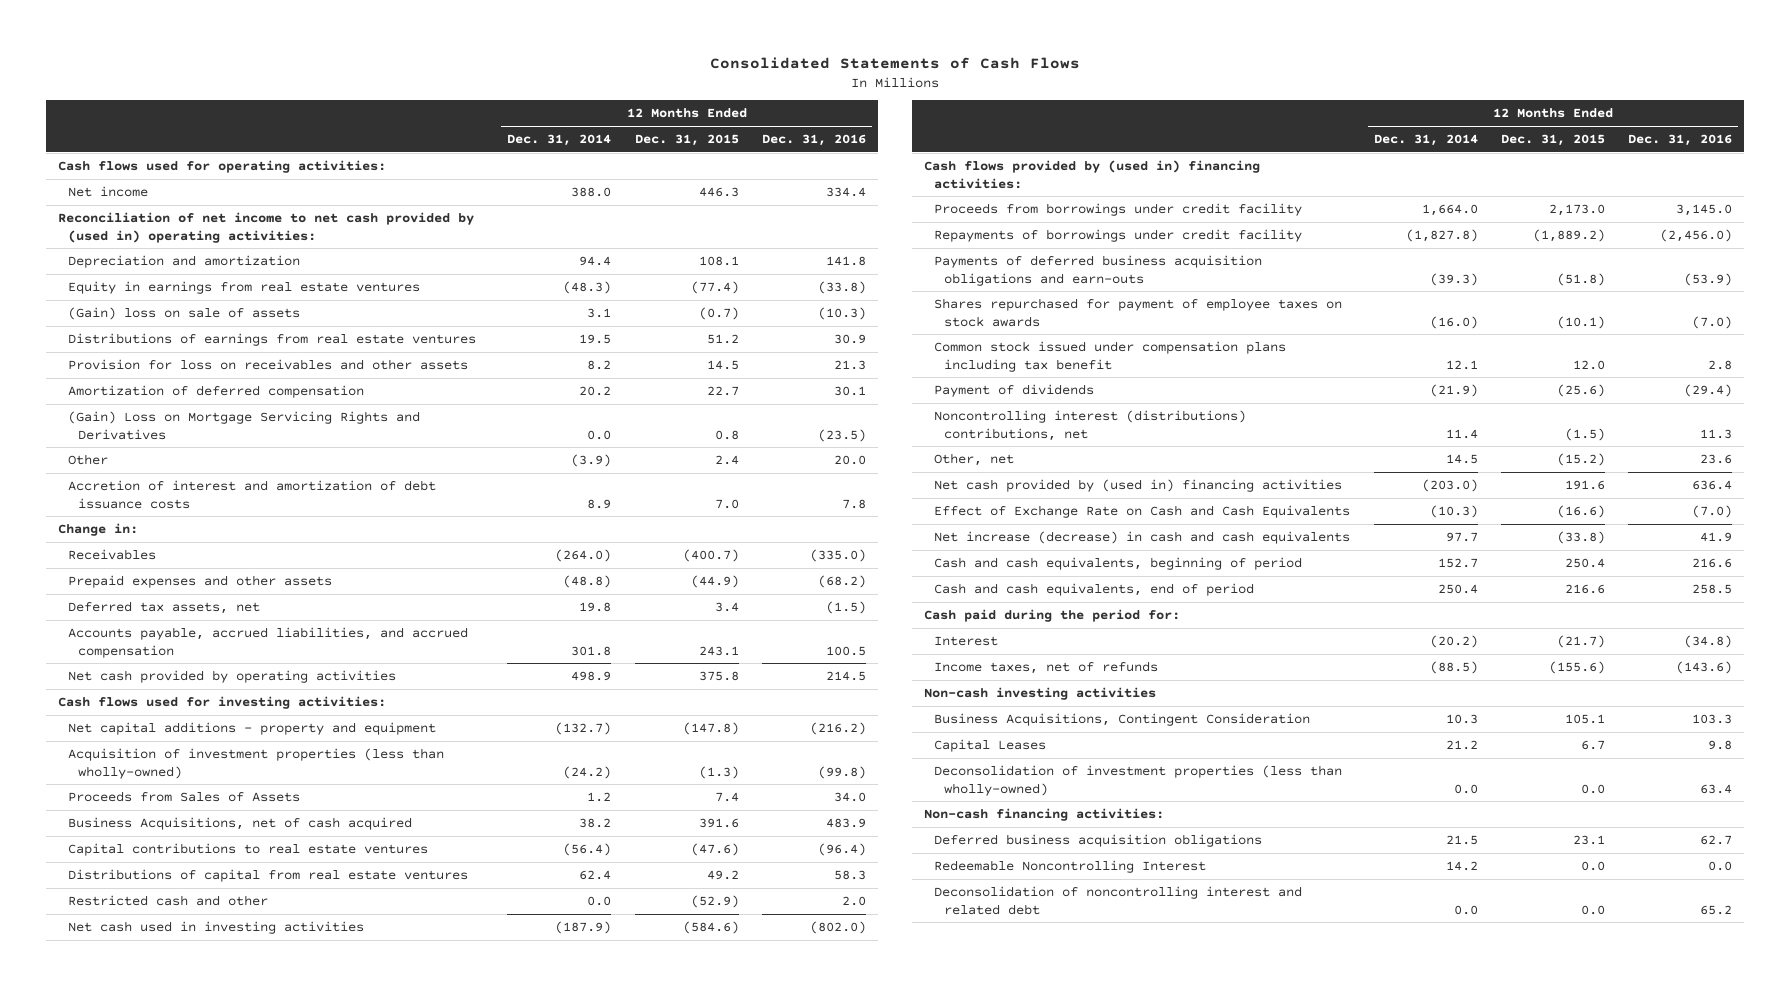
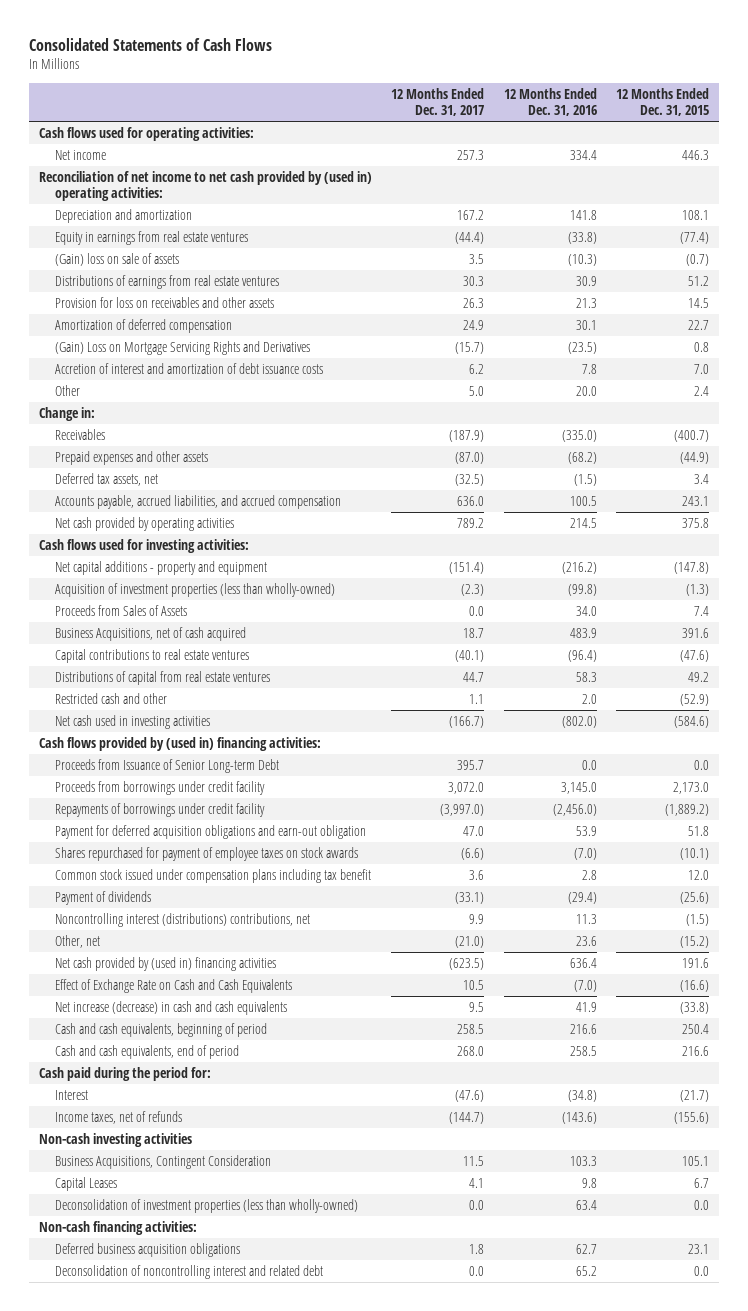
- | 12 Months Ended Dec. 31, 2014 | 12 Months Ended Dec. 31, 2015 | 12 Months Ended Dec. 31, 2016
+ | 12 Months Ended Dec. 31, 2017 | 12 Months Ended Dec. 31, 2016 | 12 Months Ended Dec. 31, 2015
moved down: Other | 5.0 | 20.0 | 2.4
+ Proceeds from Issuance of Senior Long-term Debt | 395.7 | 0.0 | 0.0
- Payments of deferred business acquisition obligations and earn-outs | (39.3) | (51.8) | (53.9)
+ Payment for deferred acquisition obligations and earn-out obligation | 47.0 | 53.9 | 51.8
- Redeemable Noncontrolling Interest | 14.2 | 0.0 | 0.0

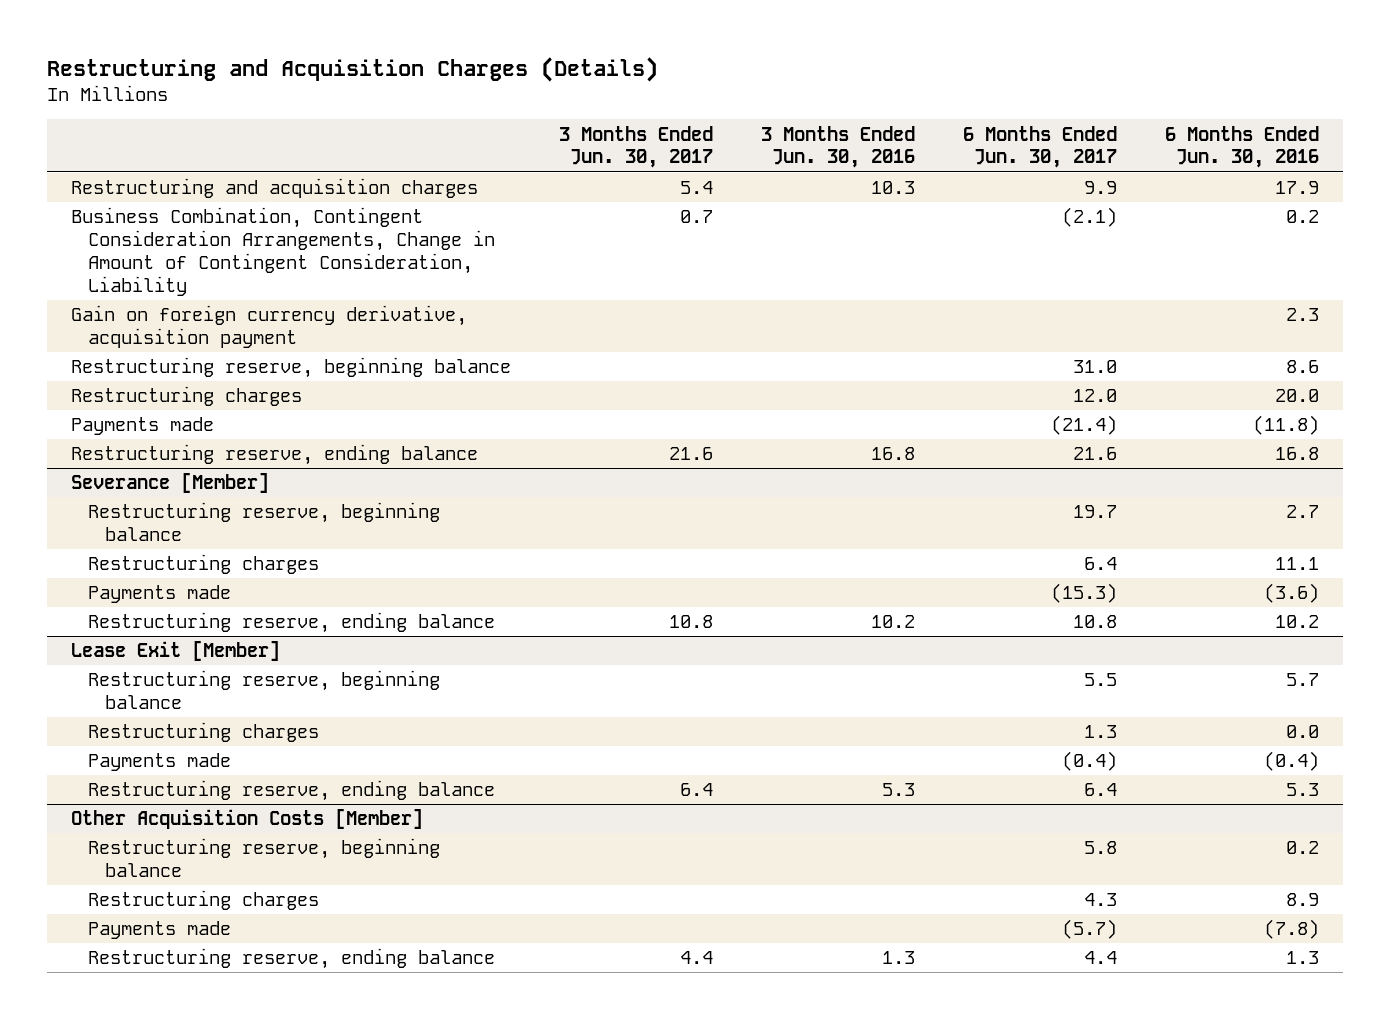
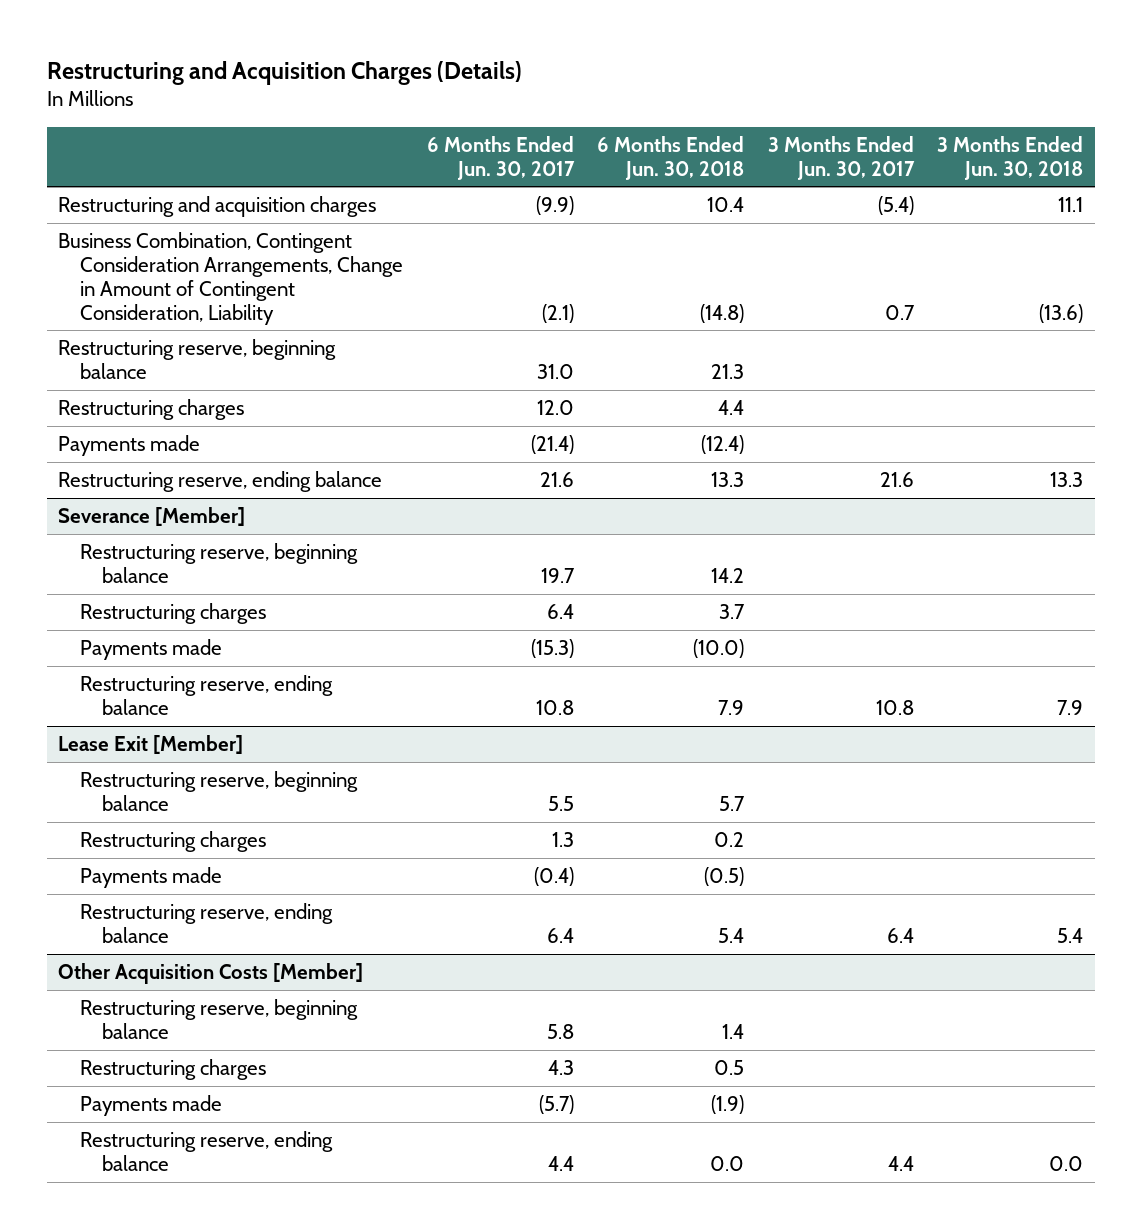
- | 3 Months Ended Jun. 30, 2017 | 3 Months Ended Jun. 30, 2016 | 6 Months Ended Jun. 30, 2017 | 6 Months Ended Jun. 30, 2016
+ | 6 Months Ended Jun. 30, 2017 | 6 Months Ended Jun. 30, 2018 | 3 Months Ended Jun. 30, 2017 | 3 Months Ended Jun. 30, 2018
- Restructuring and acquisition charges | 5.4 | 10.3 | 9.9 | 17.9
+ Restructuring and acquisition charges | (9.9) | 10.4 | (5.4) | 11.1
- Gain on foreign currency derivative, acquisition payment | | | | 2.3

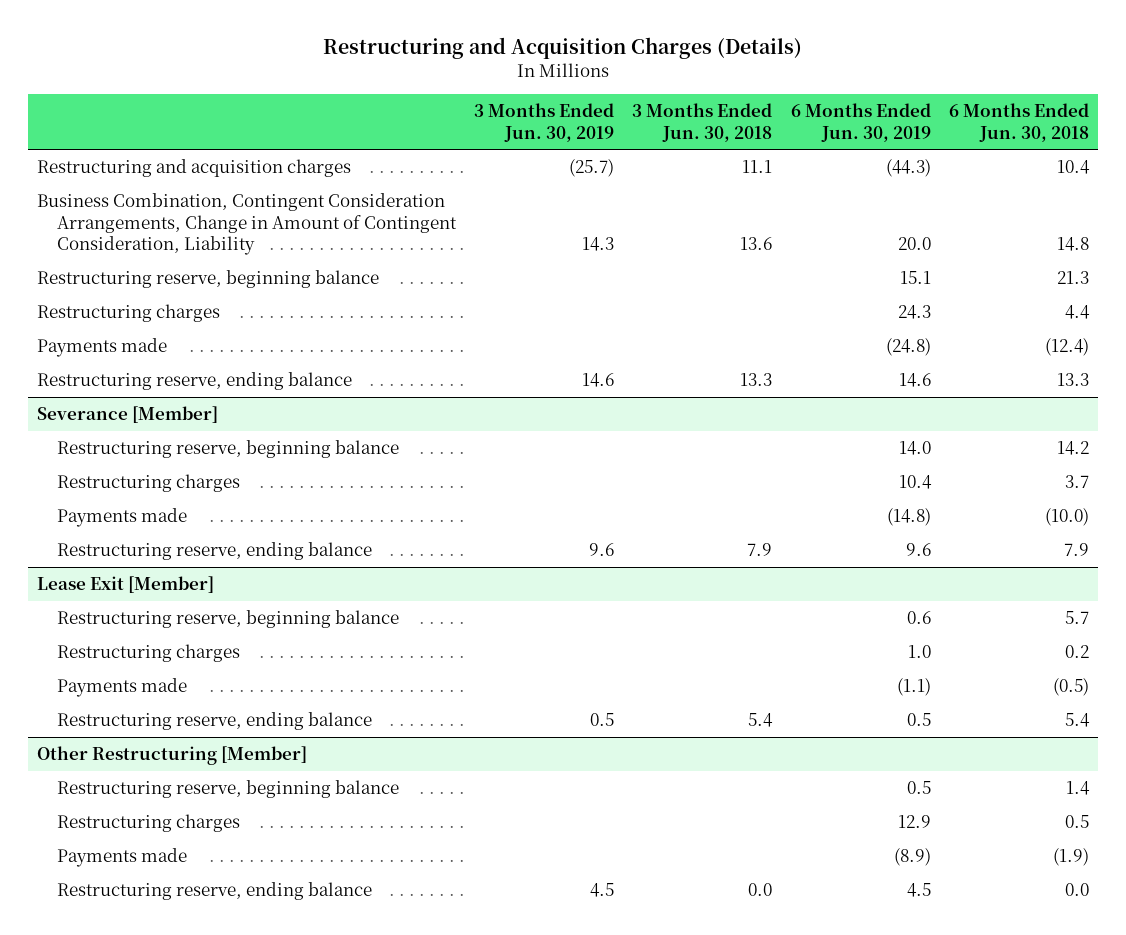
- | 6 Months Ended Jun. 30, 2017 | 6 Months Ended Jun. 30, 2018 | 3 Months Ended Jun. 30, 2017 | 3 Months Ended Jun. 30, 2018
+ | 3 Months Ended Jun. 30, 2019 | 3 Months Ended Jun. 30, 2018 | 6 Months Ended Jun. 30, 2019 | 6 Months Ended Jun. 30, 2018
- Business Combination, Contingent Consideration Arrangements, Change in Amount of Contingent Consideration, Liability | (2.1) | (14.8) | 0.7 | (13.6)
+ Business Combination, Contingent Consideration Arrangements, Change in Amount of Contingent Consideration, Liability | 14.3 | 13.6 | 20.0 | 14.8
- Other Acquisition Costs [Member]
+ Other Restructuring [Member]

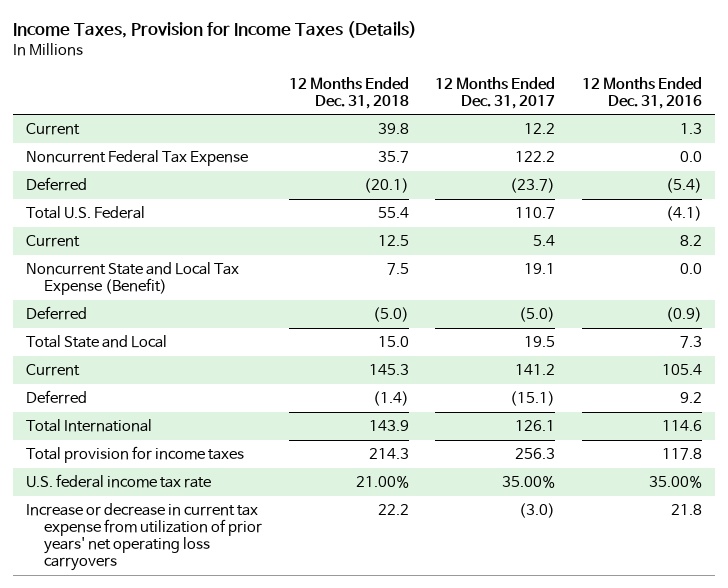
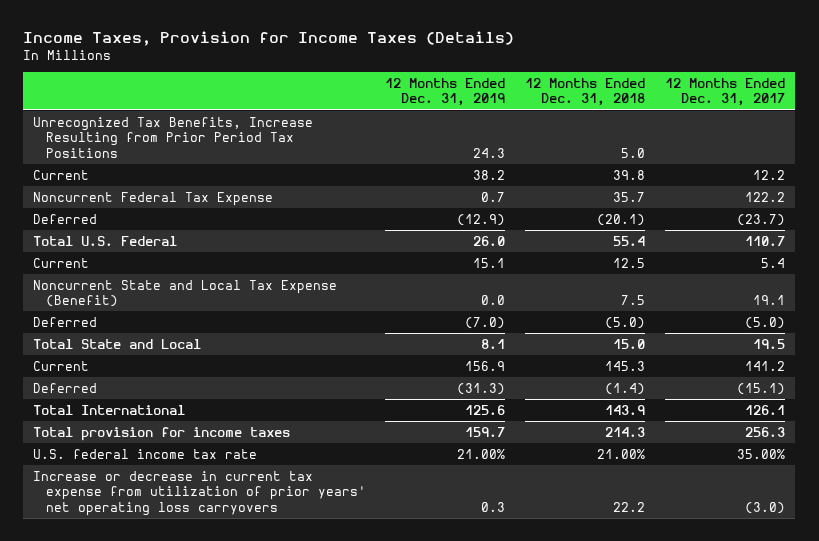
- | 12 Months Ended Dec. 31, 2018 | 12 Months Ended Dec. 31, 2017 | 12 Months Ended Dec. 31, 2016
+ | 12 Months Ended Dec. 31, 2019 | 12 Months Ended Dec. 31, 2018 | 12 Months Ended Dec. 31, 2017
+ Unrecognized Tax Benefits, Increase Resulting from Prior Period Tax Positions | 24.3 | 5.0 |

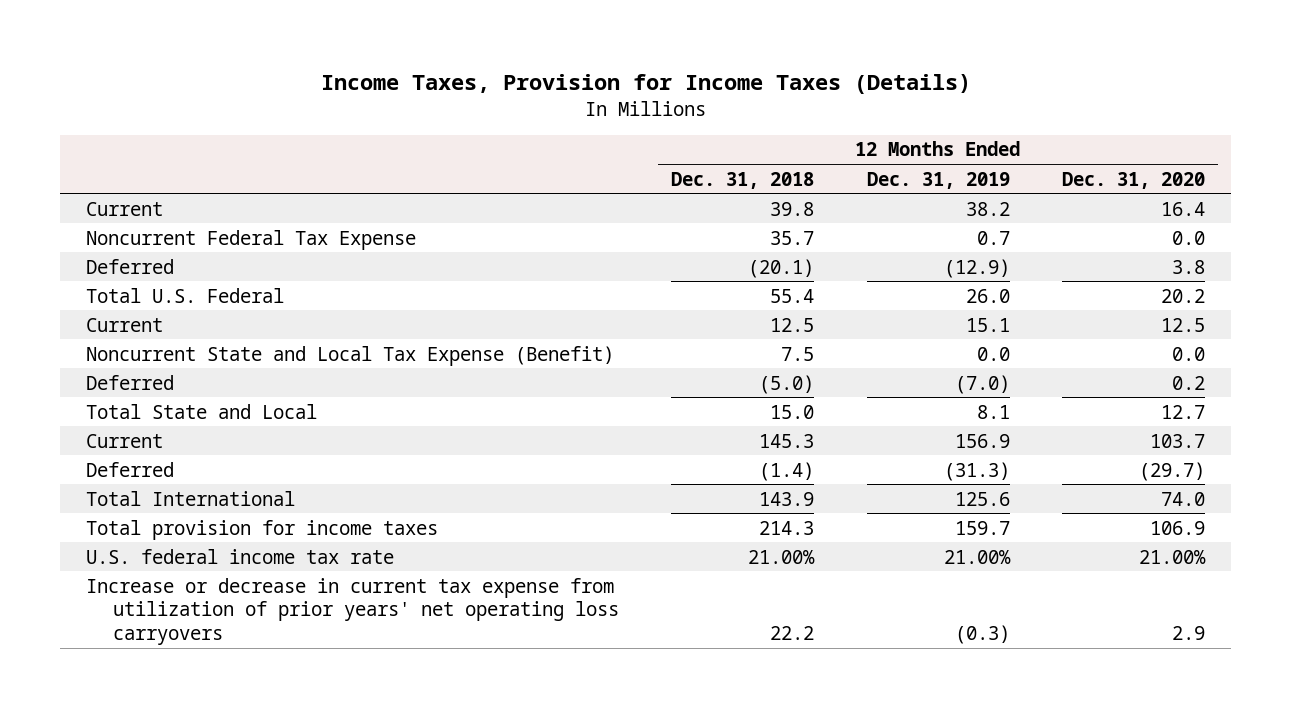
- | 12 Months Ended Dec. 31, 2019 | 12 Months Ended Dec. 31, 2018 | 12 Months Ended Dec. 31, 2017
+ | 12 Months Ended Dec. 31, 2018 | 12 Months Ended Dec. 31, 2019 | 12 Months Ended Dec. 31, 2020
- Unrecognized Tax Benefits, Increase Resulting from Prior Period Tax Positions | 24.3 | 5.0 |
- Increase or decrease in current tax expense from utilization of prior years' net operating loss carryovers | 0.3 | 22.2 | (3.0)
+ Increase or decrease in current tax expense from utilization of prior years' net operating loss carryovers | 22.2 | (0.3) | 2.9

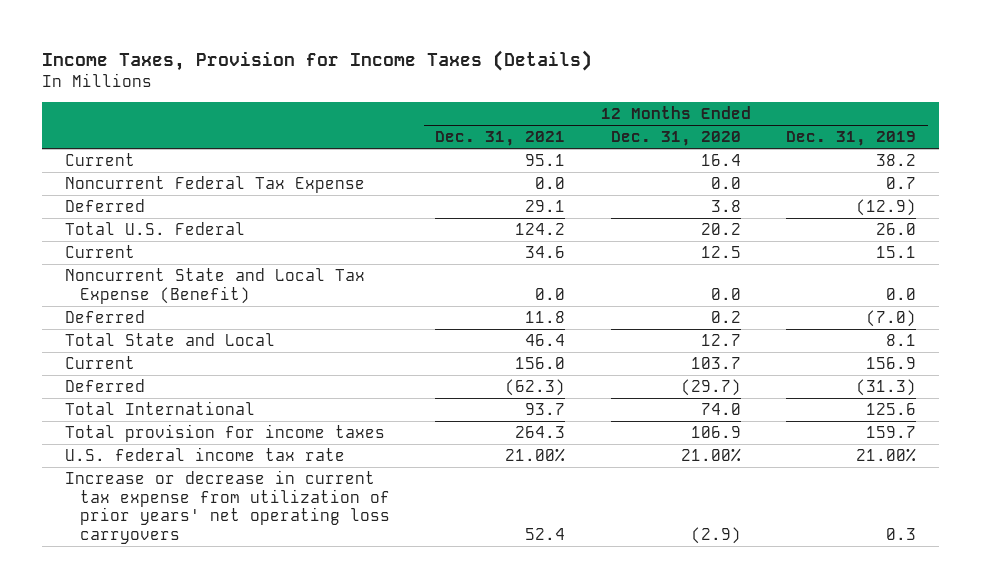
- | 12 Months Ended Dec. 31, 2018 | 12 Months Ended Dec. 31, 2019 | 12 Months Ended Dec. 31, 2020
+ | 12 Months Ended Dec. 31, 2021 | 12 Months Ended Dec. 31, 2020 | 12 Months Ended Dec. 31, 2019
- Increase or decrease in current tax expense from utilization of prior years' net operating loss carryovers | 22.2 | (0.3) | 2.9
+ Increase or decrease in current tax expense from utilization of prior years' net operating loss carryovers | 52.4 | (2.9) | 0.3

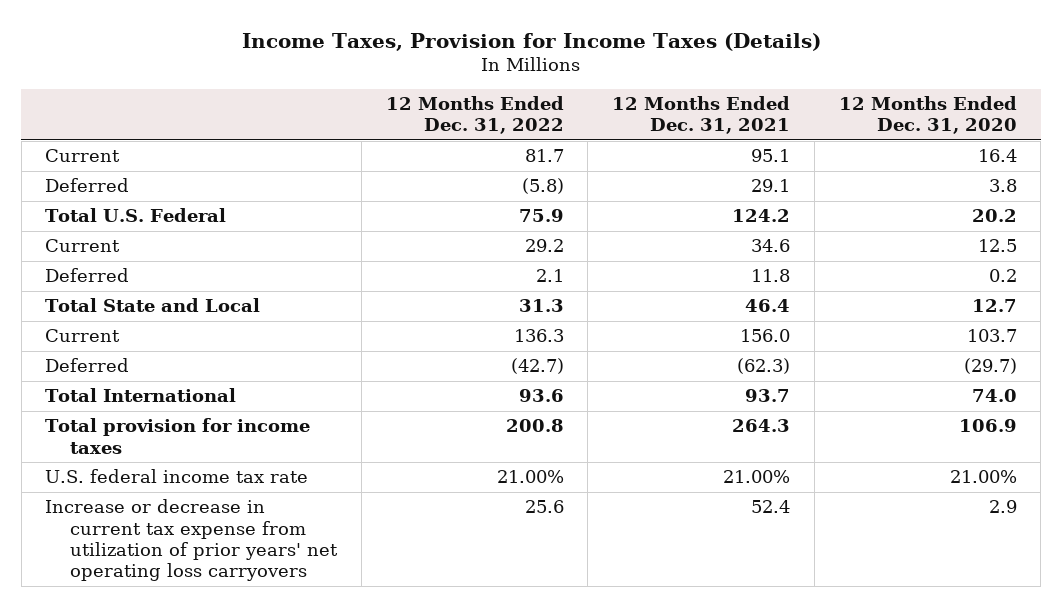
- | 12 Months Ended Dec. 31, 2021 | 12 Months Ended Dec. 31, 2020 | 12 Months Ended Dec. 31, 2019
+ | 12 Months Ended Dec. 31, 2022 | 12 Months Ended Dec. 31, 2021 | 12 Months Ended Dec. 31, 2020
- Noncurrent Federal Tax Expense | 0.0 | 0.0 | 0.7
- Noncurrent State and Local Tax Expense (Benefit) | 0.0 | 0.0 | 0.0
- Increase or decrease in current tax expense from utilization of prior years' net operating loss carryovers | 52.4 | (2.9) | 0.3
+ Increase or decrease in current tax expense from utilization of prior years' net operating loss carryovers | 25.6 | 52.4 | 2.9

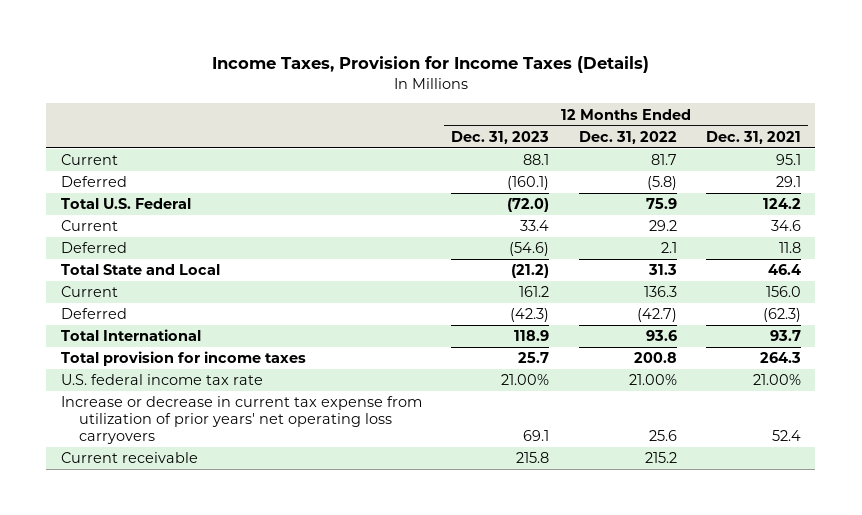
- | 12 Months Ended Dec. 31, 2022 | 12 Months Ended Dec. 31, 2021 | 12 Months Ended Dec. 31, 2020
+ | 12 Months Ended Dec. 31, 2023 | 12 Months Ended Dec. 31, 2022 | 12 Months Ended Dec. 31, 2021
+ Current receivable | 215.8 | 215.2 |

